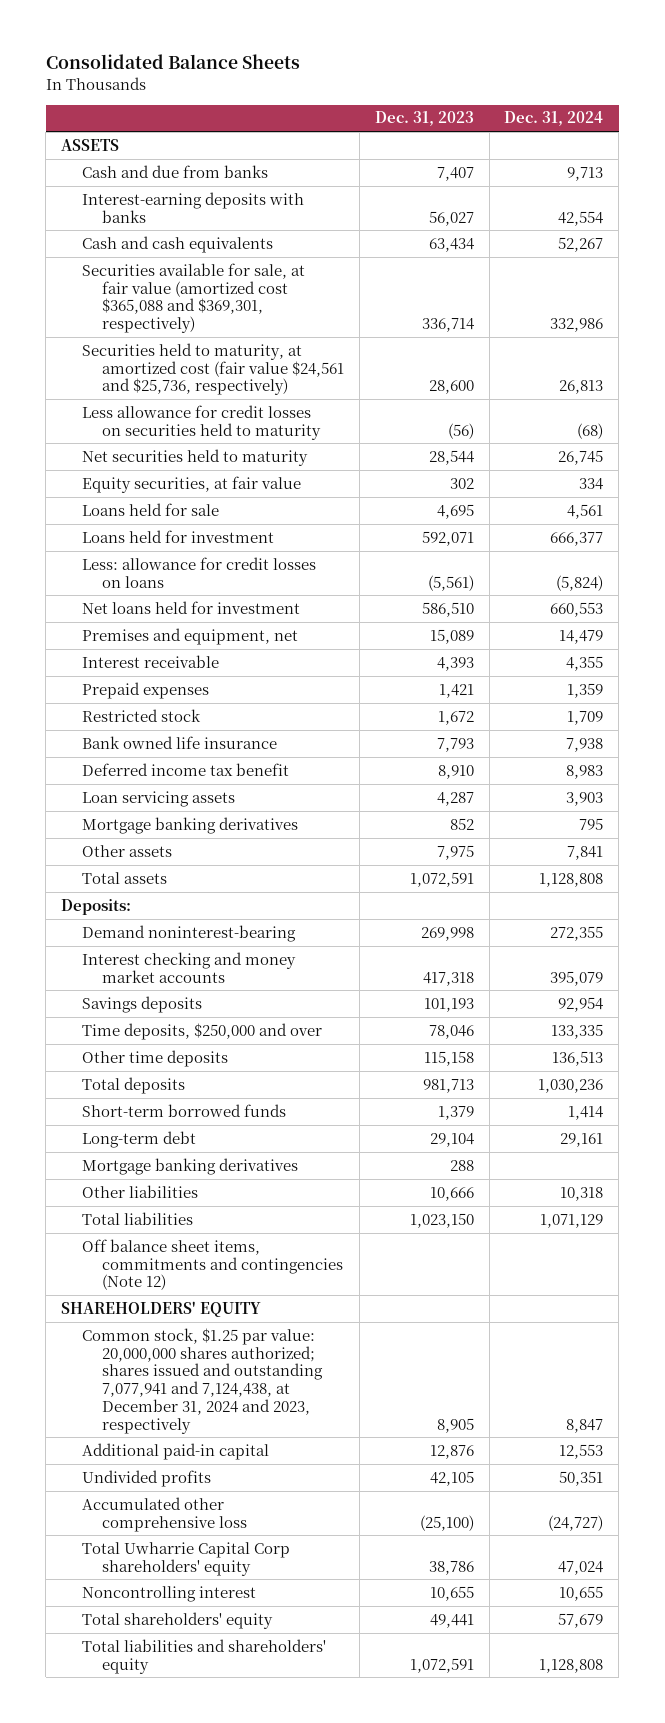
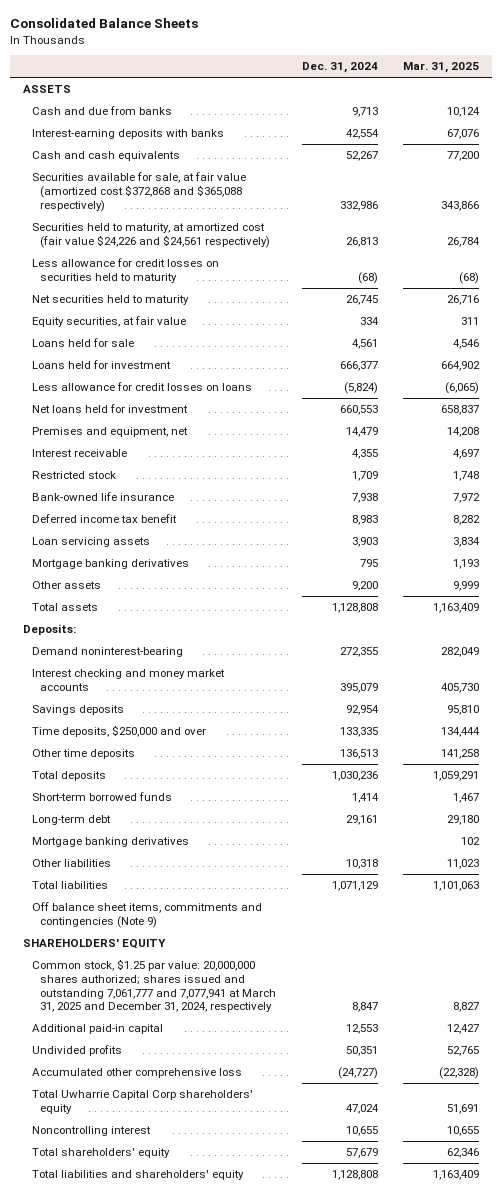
- | Dec. 31, 2023 | Dec. 31, 2024
+ | Dec. 31, 2024 | Mar. 31, 2025
- Securities available for sale, at fair value (amortized cost $365,088 and $369,301, respectively) | 336,714 | 332,986
- Securities held to maturity, at amortized cost (fair value $24,561 and $25,736, respectively) | 28,600 | 26,813
+ Securities available for sale, at fair value (amortized cost $372,868 and $365,088 respectively) | 332,986 | 343,866
+ Securities held to maturity, at amortized cost (fair value $24,226 and $24,561 respectively) | 26,813 | 26,784
- Less: allowance for credit losses on loans | (5,561) | (5,824)
+ Less allowance for credit losses on loans | (5,824) | (6,065)
- Prepaid expenses | 1,421 | 1,359
- Bank owned life insurance | 7,793 | 7,938
+ Bank-owned life insurance | 7,938 | 7,972
- Other assets | 7,975 | 7,841
+ Other assets | 9,200 | 9,999
- Off balance sheet items, commitments and contingencies (Note 12)
+ Off balance sheet items, commitments and contingencies (Note 9)
- Common stock, $1.25 par value: 20,000,000 shares authorized; shares issued and outstanding 7,077,941 and 7,124,438, at December 31, 2024 and 2023, respectively | 8,905 | 8,847
+ Common stock, $1.25 par value: 20,000,000 shares authorized; shares issued and outstanding 7,061,777 and 7,077,941 at March 31, 2025 and December 31, 2024, respectively | 8,847 | 8,827

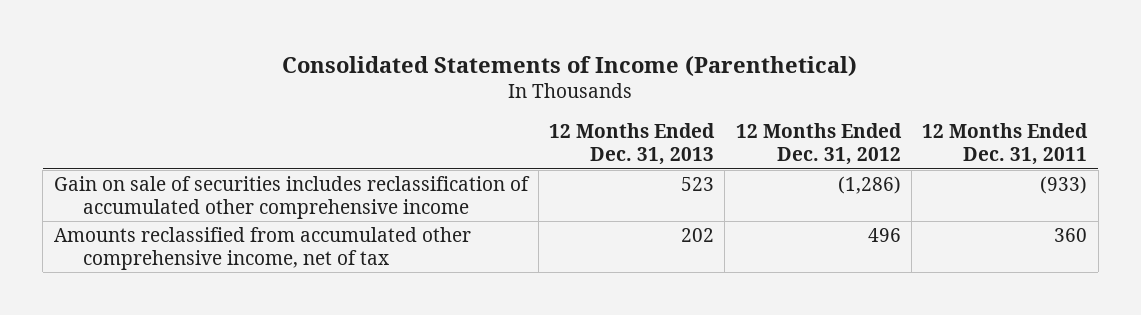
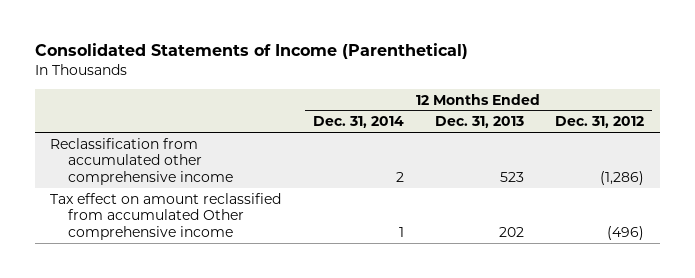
- | 12 Months Ended Dec. 31, 2013 | 12 Months Ended Dec. 31, 2012 | 12 Months Ended Dec. 31, 2011
+ | 12 Months Ended Dec. 31, 2014 | 12 Months Ended Dec. 31, 2013 | 12 Months Ended Dec. 31, 2012
- Gain on sale of securities includes reclassification of accumulated other comprehensive income | 523 | (1,286) | (933)
- Amounts reclassified from accumulated other comprehensive income, net of tax | 202 | 496 | 360
+ Reclassification from accumulated other comprehensive income | 2 | 523 | (1,286)
+ Tax effect on amount reclassified from accumulated Other comprehensive income | 1 | 202 | (496)

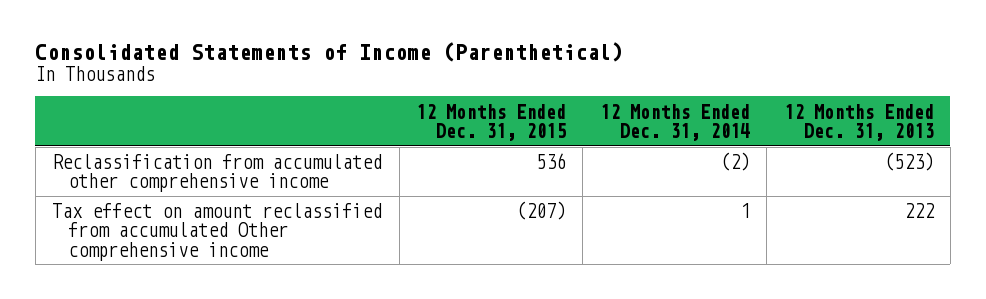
- | 12 Months Ended Dec. 31, 2014 | 12 Months Ended Dec. 31, 2013 | 12 Months Ended Dec. 31, 2012
+ | 12 Months Ended Dec. 31, 2015 | 12 Months Ended Dec. 31, 2014 | 12 Months Ended Dec. 31, 2013
- Reclassification from accumulated other comprehensive income | 2 | 523 | (1,286)
- Tax effect on amount reclassified from accumulated Other comprehensive income | 1 | 202 | (496)
+ Reclassification from accumulated other comprehensive income | 536 | (2) | (523)
+ Tax effect on amount reclassified from accumulated Other comprehensive income | (207) | 1 | 222

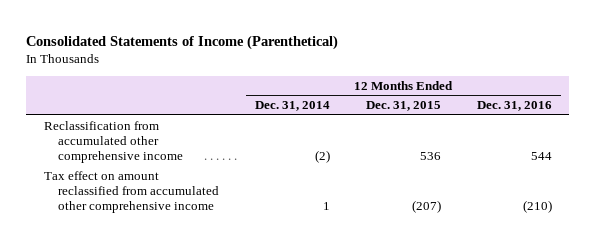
- | 12 Months Ended Dec. 31, 2015 | 12 Months Ended Dec. 31, 2014 | 12 Months Ended Dec. 31, 2013
+ | 12 Months Ended Dec. 31, 2014 | 12 Months Ended Dec. 31, 2015 | 12 Months Ended Dec. 31, 2016
- Tax effect on amount reclassified from accumulated Other comprehensive income | (207) | 1 | 222
+ Tax effect on amount reclassified from accumulated other comprehensive income | 1 | (207) | (210)

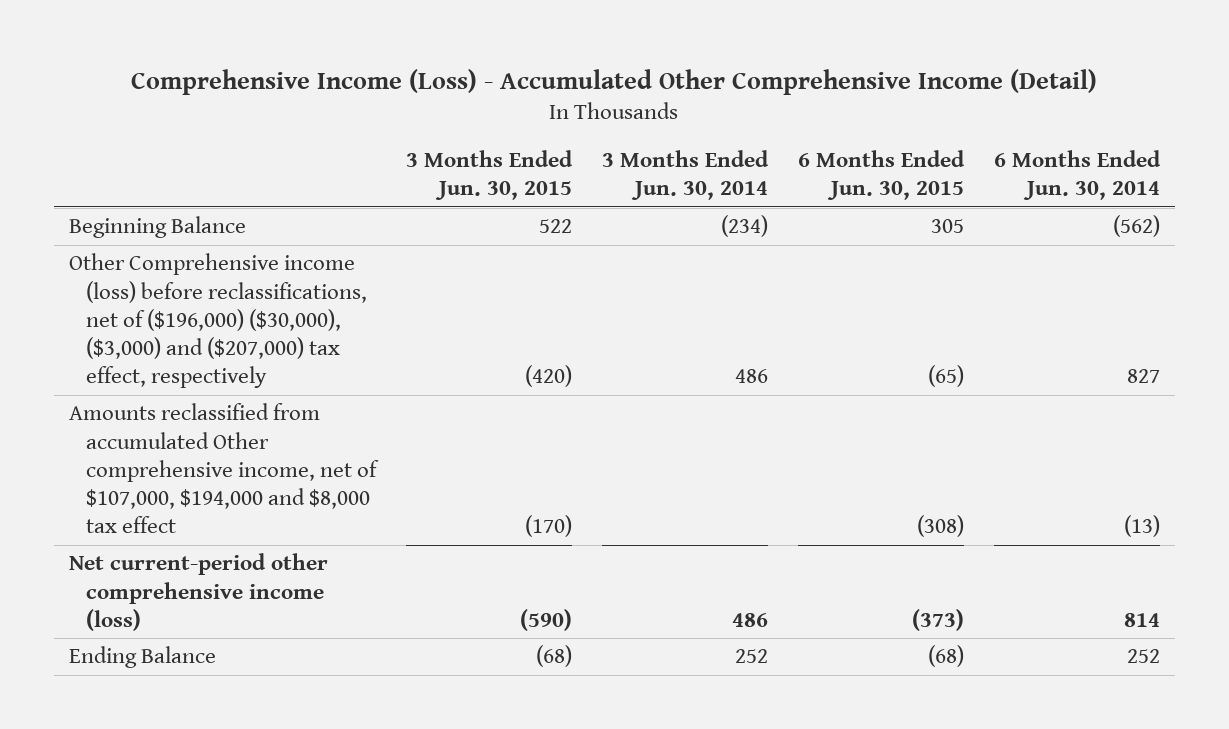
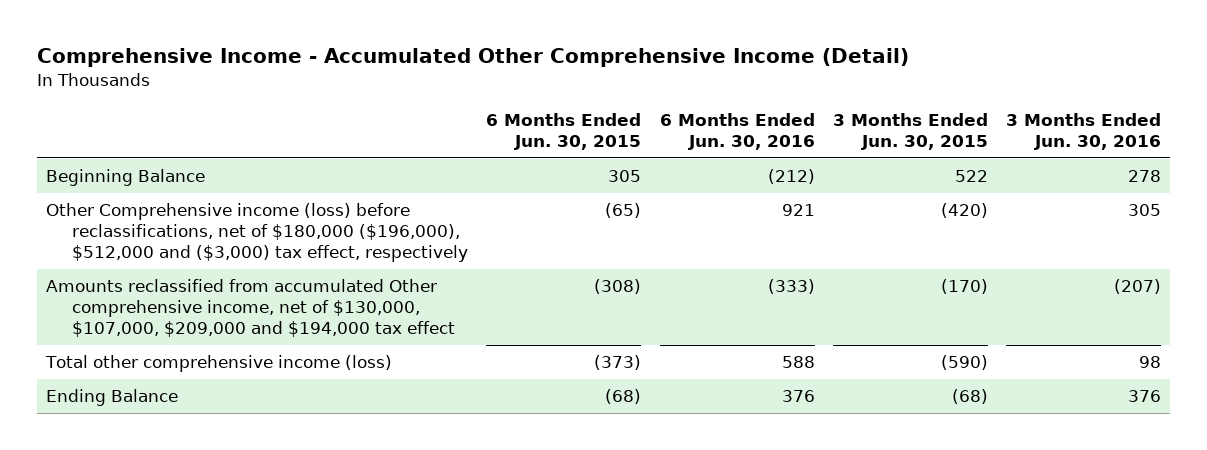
- Comprehensive Income (Loss) - Accumulated Other Comprehensive Income (Detail)
+ Comprehensive Income - Accumulated Other Comprehensive Income (Detail)
- | 3 Months Ended Jun. 30, 2015 | 3 Months Ended Jun. 30, 2014 | 6 Months Ended Jun. 30, 2015 | 6 Months Ended Jun. 30, 2014
+ | 6 Months Ended Jun. 30, 2015 | 6 Months Ended Jun. 30, 2016 | 3 Months Ended Jun. 30, 2015 | 3 Months Ended Jun. 30, 2016
- Other Comprehensive income (loss) before reclassifications, net of ($196,000) ($30,000), ($3,000) and ($207,000) tax effect, respectively | (420) | 486 | (65) | 827
- Amounts reclassified from accumulated Other comprehensive income, net of $107,000, $194,000 and $8,000 tax effect | (170) | | (308) | (13)
- Net current-period other comprehensive income (loss) | (590) | 486 | (373) | 814
+ Other Comprehensive income (loss) before reclassifications, net of $180,000 ($196,000), $512,000 and ($3,000) tax effect, respectively | (65) | 921 | (420) | 305
+ Amounts reclassified from accumulated Other comprehensive income, net of $130,000, $107,000, $209,000 and $194,000 tax effect | (308) | (333) | (170) | (207)
+ Total other comprehensive income (loss) | (373) | 588 | (590) | 98

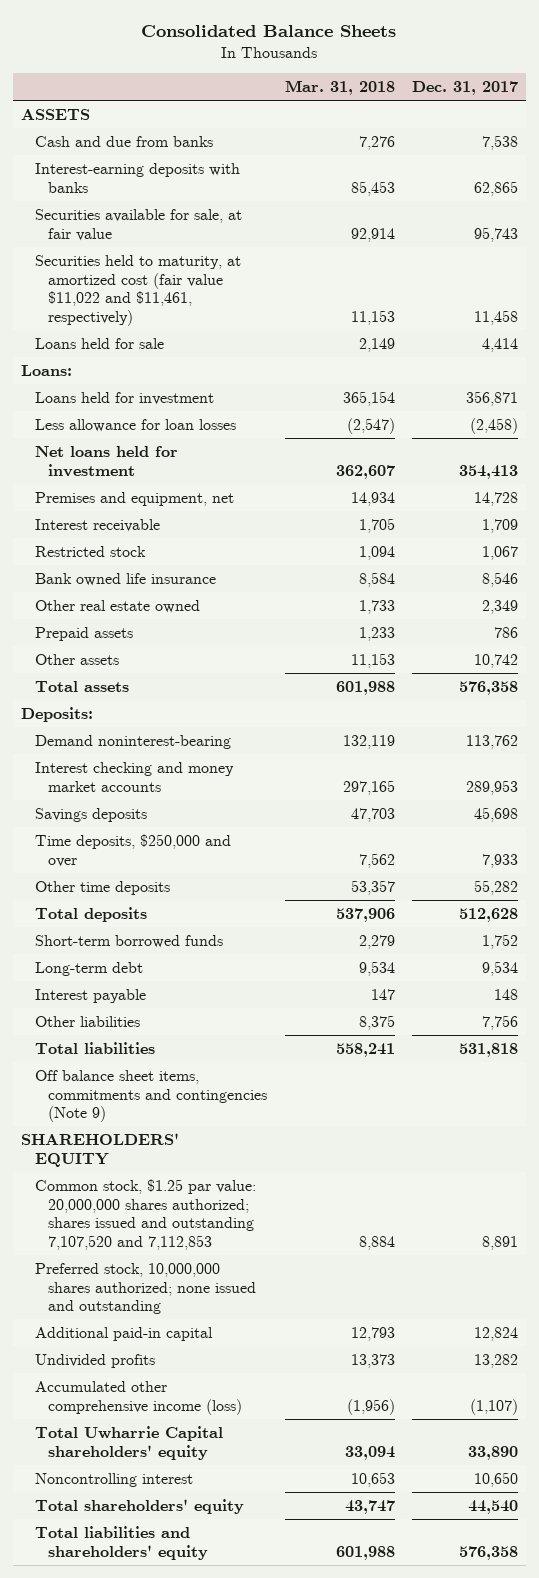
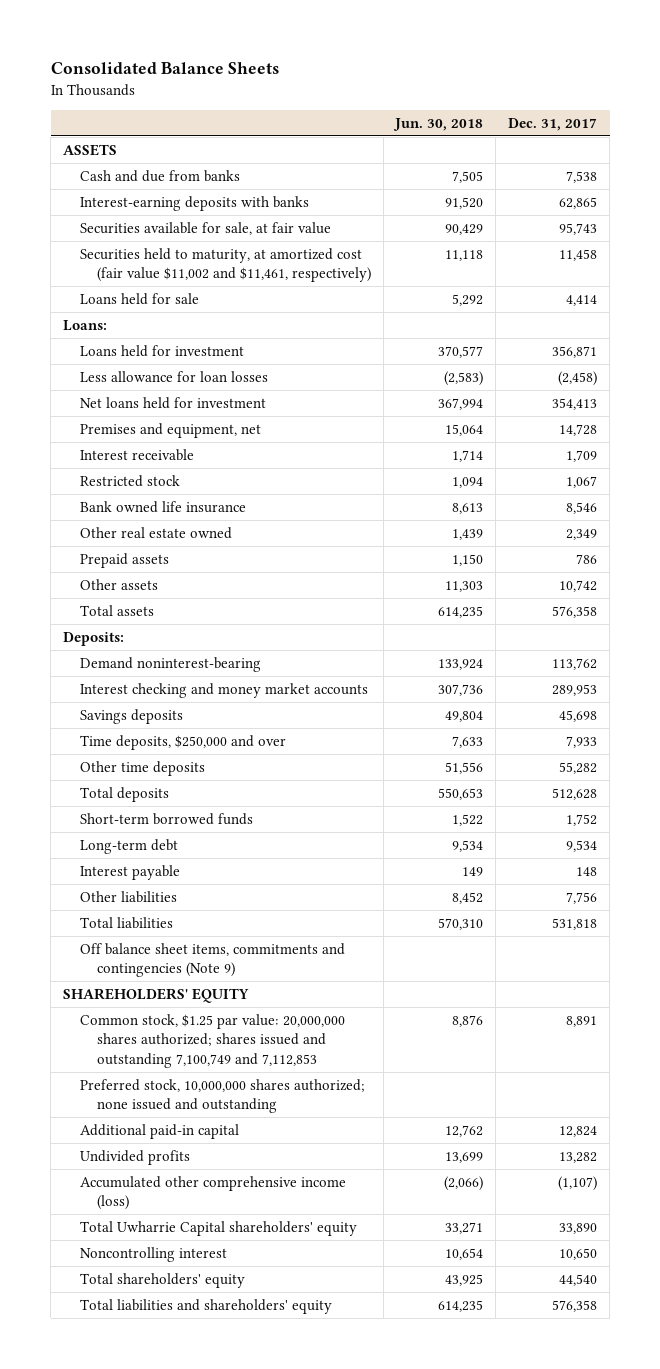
- | Mar. 31, 2018 | Dec. 31, 2017
+ | Jun. 30, 2018 | Dec. 31, 2017
- Securities held to maturity, at amortized cost (fair value $11,022 and $11,461, respectively) | 11,153 | 11,458
+ Securities held to maturity, at amortized cost (fair value $11,002 and $11,461, respectively) | 11,118 | 11,458
- Common stock, $1.25 par value: 20,000,000 shares authorized; shares issued and outstanding 7,107,520 and 7,112,853 | 8,884 | 8,891
+ Common stock, $1.25 par value: 20,000,000 shares authorized; shares issued and outstanding 7,100,749 and 7,112,853 | 8,876 | 8,891

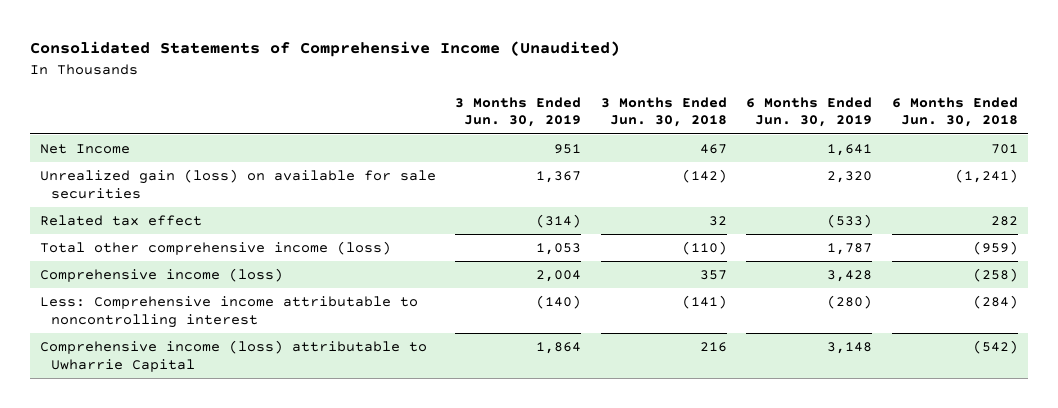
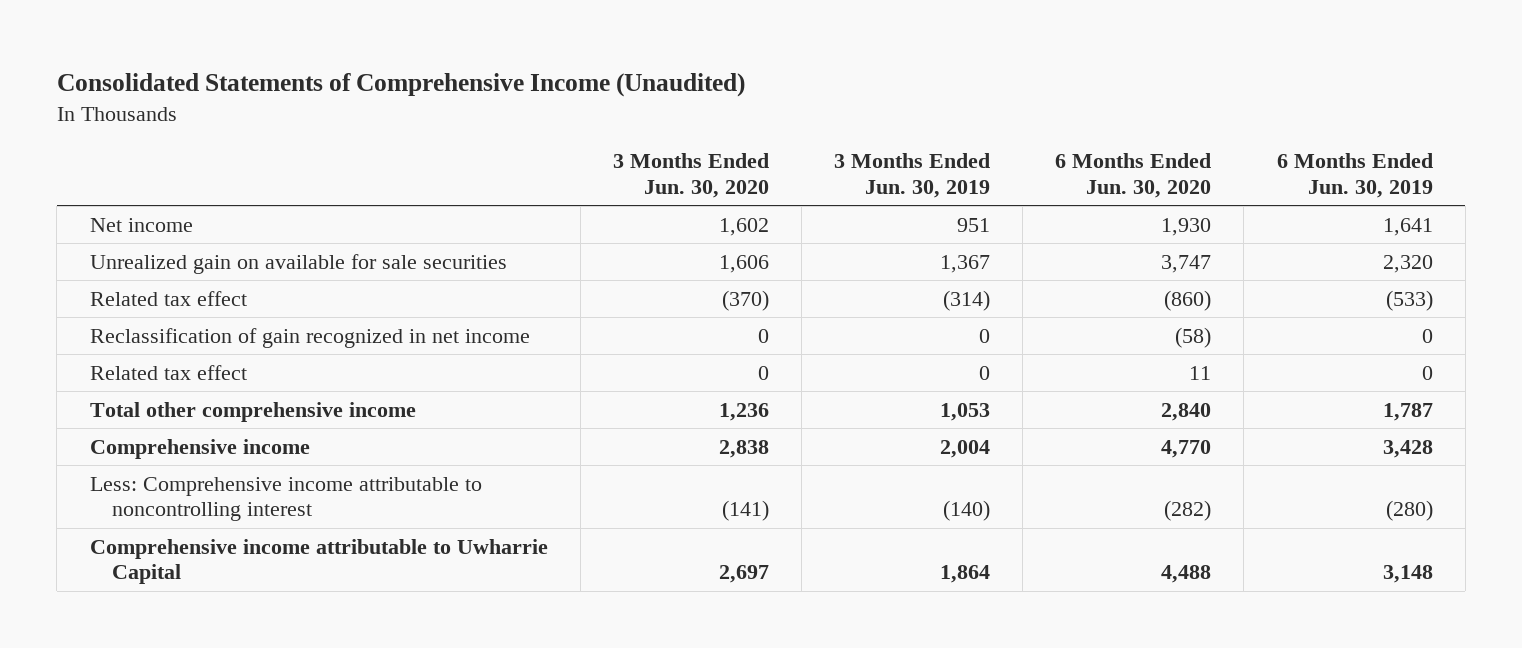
- | 3 Months Ended Jun. 30, 2019 | 3 Months Ended Jun. 30, 2018 | 6 Months Ended Jun. 30, 2019 | 6 Months Ended Jun. 30, 2018
+ | 3 Months Ended Jun. 30, 2020 | 3 Months Ended Jun. 30, 2019 | 6 Months Ended Jun. 30, 2020 | 6 Months Ended Jun. 30, 2019
- Net Income | 951 | 467 | 1,641 | 701
- Unrealized gain (loss) on available for sale securities | 1,367 | (142) | 2,320 | (1,241)
+ Net income | 1,602 | 951 | 1,930 | 1,641
+ Unrealized gain on available for sale securities | 1,606 | 1,367 | 3,747 | 2,320
- Total other comprehensive income (loss) | 1,053 | (110) | 1,787 | (959)
- Comprehensive income (loss) | 2,004 | 357 | 3,428 | (258)
+ Reclassification of gain recognized in net income | 0 | 0 | (58) | 0
+ Related tax effect | 0 | 0 | 11 | 0
+ Total other comprehensive income | 1,236 | 1,053 | 2,840 | 1,787
+ Comprehensive income | 2,838 | 2,004 | 4,770 | 3,428
- Comprehensive income (loss) attributable to Uwharrie Capital | 1,864 | 216 | 3,148 | (542)
+ Comprehensive income attributable to Uwharrie Capital | 2,697 | 1,864 | 4,488 | 3,148

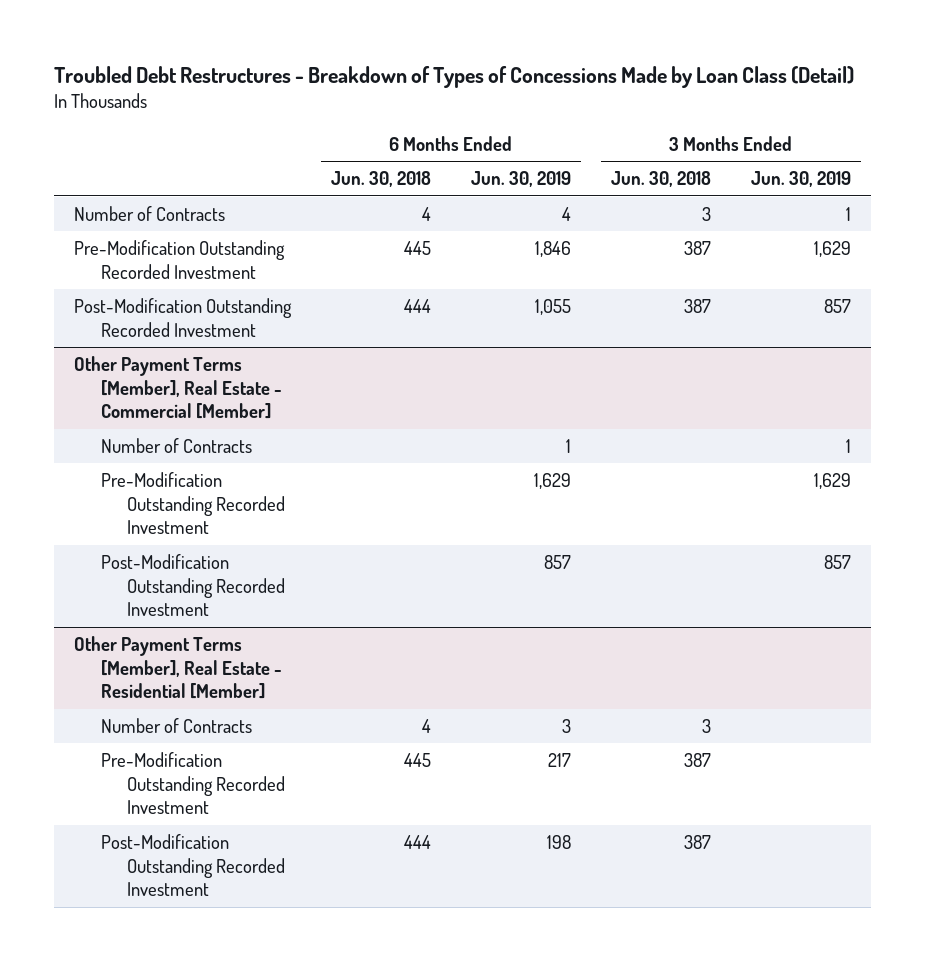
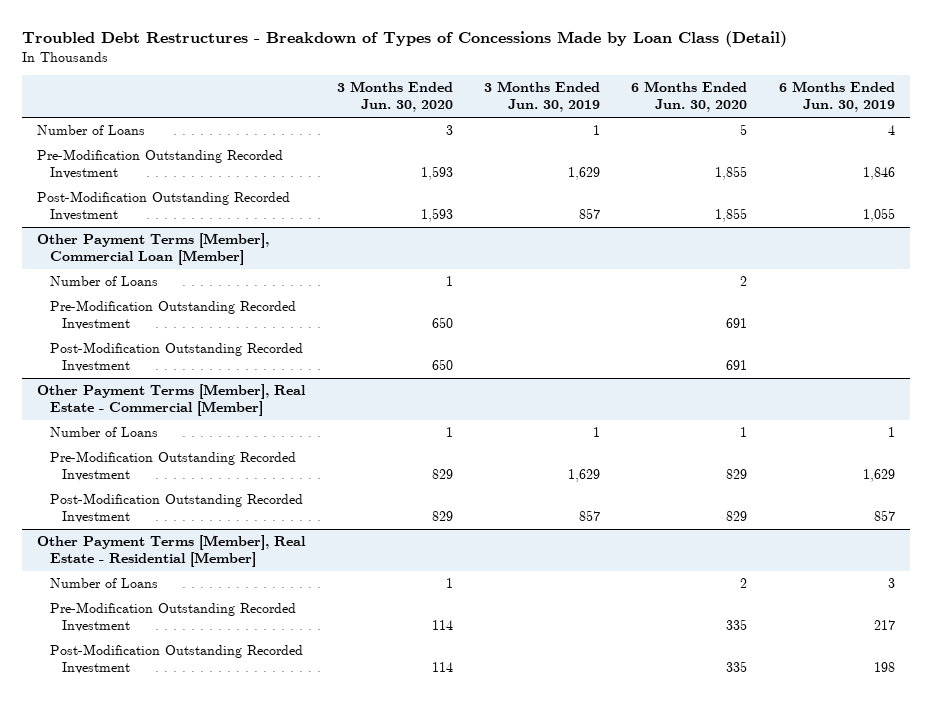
- | 6 Months Ended Jun. 30, 2018 | 6 Months Ended Jun. 30, 2019 | 3 Months Ended Jun. 30, 2018 | 3 Months Ended Jun. 30, 2019
+ | 3 Months Ended Jun. 30, 2020 | 3 Months Ended Jun. 30, 2019 | 6 Months Ended Jun. 30, 2020 | 6 Months Ended Jun. 30, 2019
- Number of Contracts | 4 | 4 | 3 | 1
+ Number of Loans | 3 | 1 | 5 | 4
+ Other Payment Terms [Member], Commercial Loan [Member]
+ Number of Loans | 1 | | 2 |
+ Pre-Modification Outstanding Recorded Investment | 650 | | 691 |
+ Post-Modification Outstanding Recorded Investment | 650 | | 691 |
@ Other Payment Terms [Member], Real Estate - Commercial [Member]
- Number of Contracts | | 1 | | 1
+ Number of Loans | 1 | 1 | 1 | 1
@ Other Payment Terms [Member], Real Estate - Residential [Member]
- Number of Contracts | 4 | 3 | 3 |
+ Number of Loans | 1 | | 2 | 3

